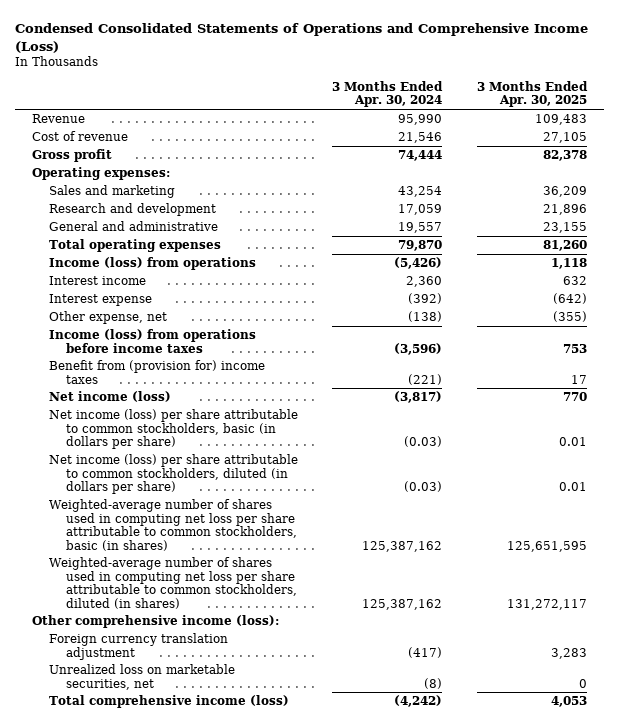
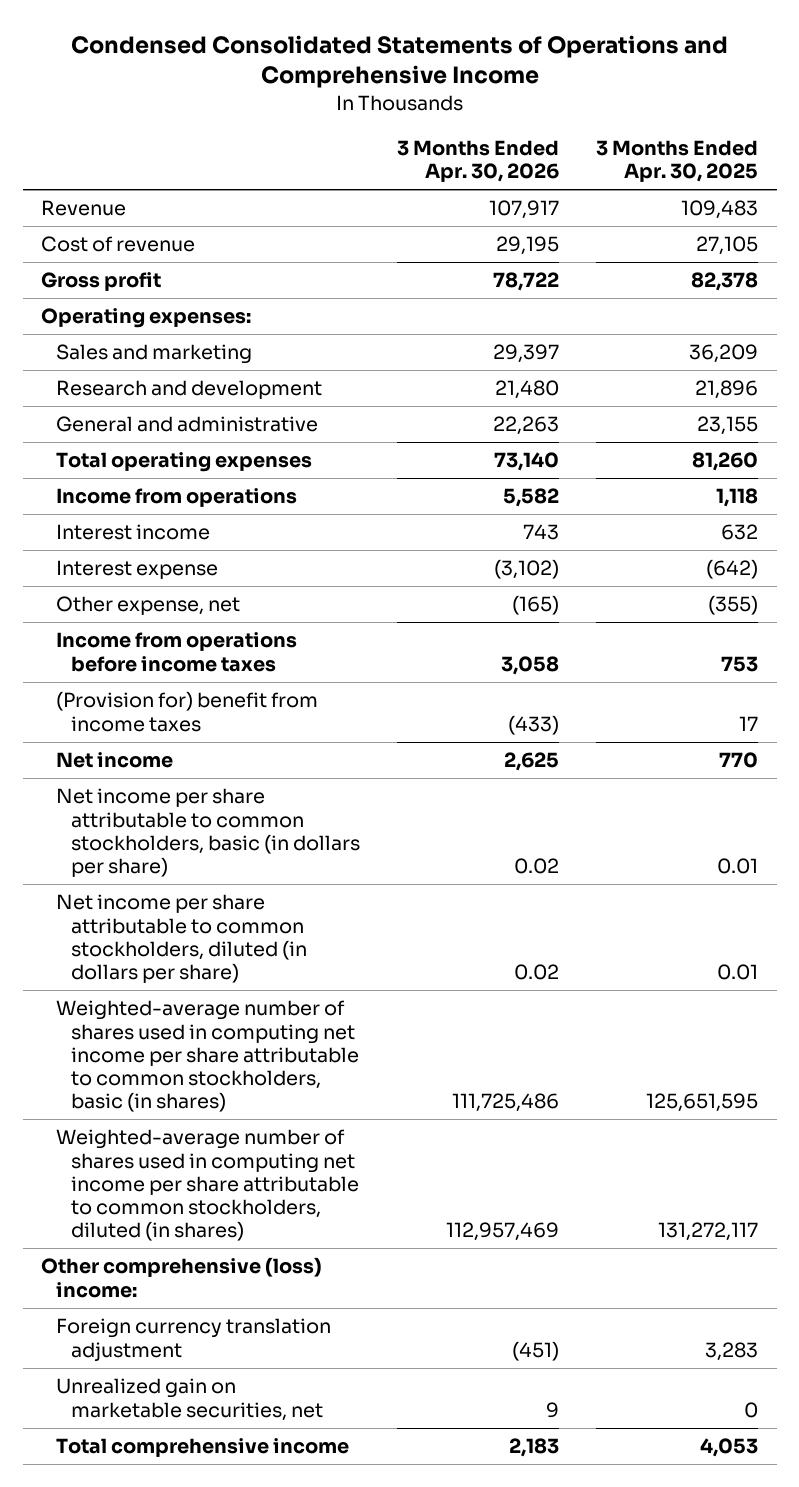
- Condensed Consolidated Statements of Operations and Comprehensive Income (Loss)
+ Condensed Consolidated Statements of Operations and Comprehensive Income
- | 3 Months Ended Apr. 30, 2024 | 3 Months Ended Apr. 30, 2025
+ | 3 Months Ended Apr. 30, 2026 | 3 Months Ended Apr. 30, 2025
- Income (loss) from operations | (5,426) | 1,118
+ Income from operations | 5,582 | 1,118
- Income (loss) from operations before income taxes | (3,596) | 753
- Benefit from (provision for) income taxes | (221) | 17
- Net income (loss) | (3,817) | 770
- Net income (loss) per share attributable to common stockholders, basic (in dollars per share) | (0.03) | 0.01
- Net income (loss) per share attributable to common stockholders, diluted (in dollars per share) | (0.03) | 0.01
- Weighted-average number of shares used in computing net loss per share attributable to common stockholders, basic (in shares) | 125,387,162 | 125,651,595
- Weighted-average number of shares used in computing net loss per share attributable to common stockholders, diluted (in shares) | 125,387,162 | 131,272,117
- Other comprehensive income (loss):
+ Income from operations before income taxes | 3,058 | 753
+ (Provision for) benefit from income taxes | (433) | 17
+ Net income | 2,625 | 770
+ Net income per share attributable to common stockholders, basic (in dollars per share) | 0.02 | 0.01
+ Net income per share attributable to common stockholders, diluted (in dollars per share) | 0.02 | 0.01
+ Weighted-average number of shares used in computing net income per share attributable to common stockholders, basic (in shares) | 111,725,486 | 125,651,595
+ Weighted-average number of shares used in computing net income per share attributable to common stockholders, diluted (in shares) | 112,957,469 | 131,272,117
+ Other comprehensive (loss) income:
- Unrealized loss on marketable securities, net | (8) | 0
- Total comprehensive income (loss) | (4,242) | 4,053
+ Unrealized gain on marketable securities, net | 9 | 0
+ Total comprehensive income | 2,183 | 4,053

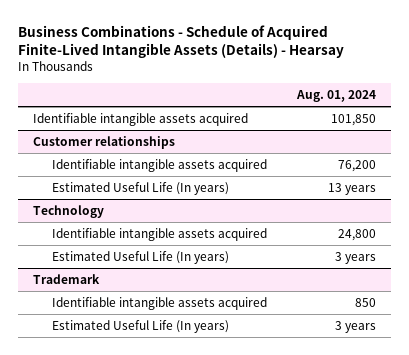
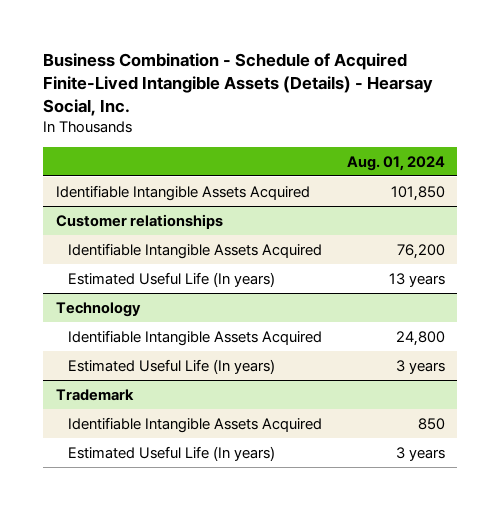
- Business Combinations - Schedule of Acquired Finite-Lived Intangible Assets (Details) - Hearsay
+ Business Combination - Schedule of Acquired Finite-Lived Intangible Assets (Details) - Hearsay Social, Inc.
- Identifiable intangible assets acquired | 101,850
+ Identifiable Intangible Assets Acquired | 101,850
@ Customer relationships
- Identifiable intangible assets acquired | 76,200
+ Identifiable Intangible Assets Acquired | 76,200
@ Technology
- Identifiable intangible assets acquired | 24,800
+ Identifiable Intangible Assets Acquired | 24,800
@ Trademark
- Identifiable intangible assets acquired | 850
+ Identifiable Intangible Assets Acquired | 850

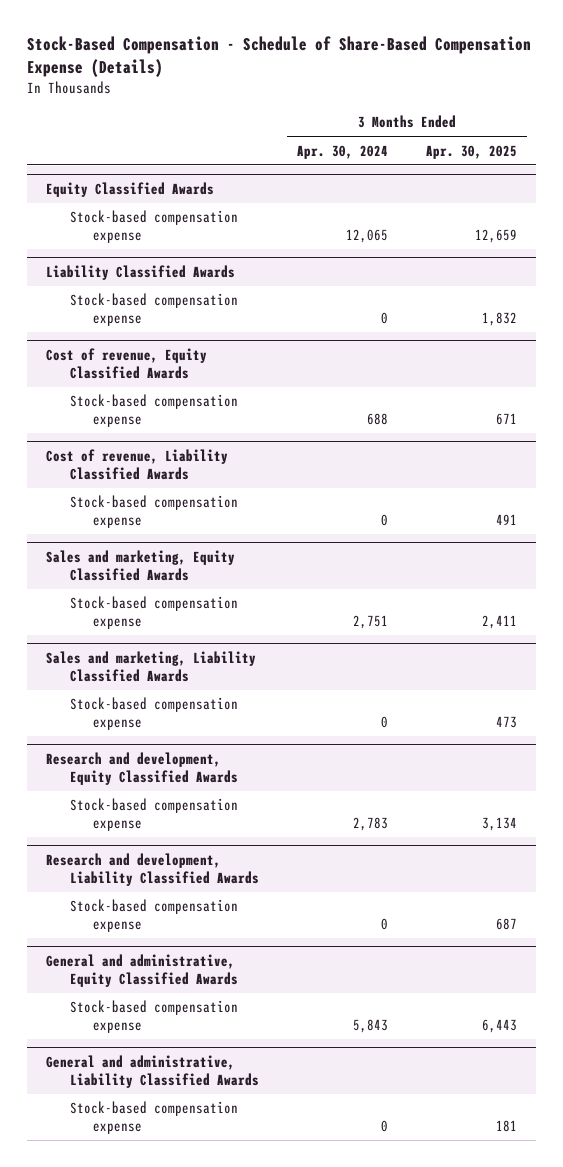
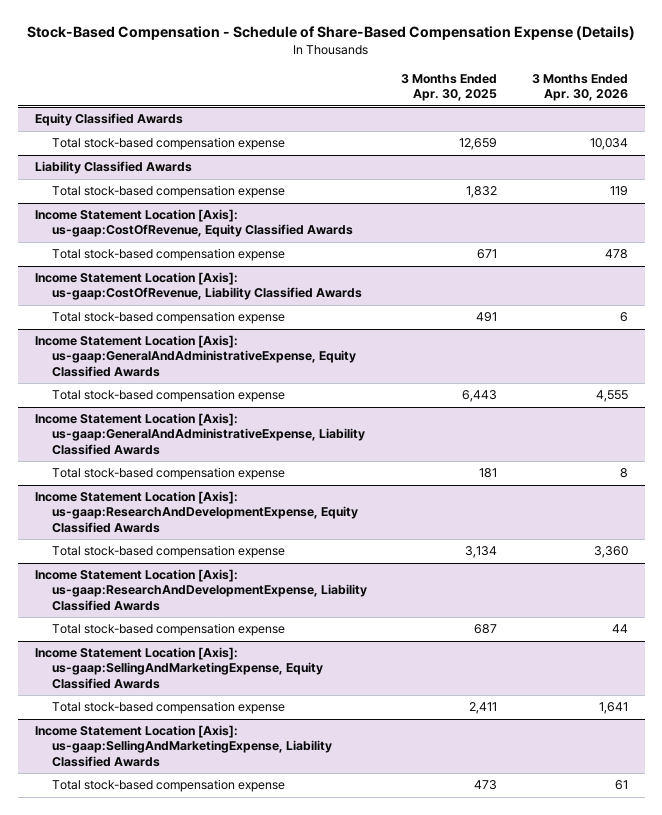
- | 3 Months Ended Apr. 30, 2024 | 3 Months Ended Apr. 30, 2025
+ | 3 Months Ended Apr. 30, 2025 | 3 Months Ended Apr. 30, 2026
@ Equity Classified Awards
- Stock-based compensation expense | 12,065 | 12,659
+ Total stock-based compensation expense | 12,659 | 10,034
@ Liability Classified Awards
- Stock-based compensation expense | 0 | 1,832
- Cost of revenue, Equity Classified Awards
- Stock-based compensation expense | 688 | 671
- Cost of revenue, Liability Classified Awards
- Stock-based compensation expense | 0 | 491
- Sales and marketing, Equity Classified Awards
- Stock-based compensation expense | 2,751 | 2,411
- Sales and marketing, Liability Classified Awards
- Stock-based compensation expense | 0 | 473
- Research and development, Equity Classified Awards
- Stock-based compensation expense | 2,783 | 3,134
- Research and development, Liability Classified Awards
- Stock-based compensation expense | 0 | 687
- General and administrative, Equity Classified Awards
- Stock-based compensation expense | 5,843 | 6,443
- General and administrative, Liability Classified Awards
- Stock-based compensation expense | 0 | 181
@ Liability Classified Awards
+ Total stock-based compensation expense | 1,832 | 119
+ Income Statement Location [Axis]: us-gaap:CostOfRevenue, Equity Classified Awards
+ Total stock-based compensation expense | 671 | 478
+ Income Statement Location [Axis]: us-gaap:CostOfRevenue, Liability Classified Awards
+ Total stock-based compensation expense | 491 | 6
+ Income Statement Location [Axis]: us-gaap:GeneralAndAdministrativeExpense, Equity Classified Awards
+ Total stock-based compensation expense | 6,443 | 4,555
+ Income Statement Location [Axis]: us-gaap:GeneralAndAdministrativeExpense, Liability Classified Awards
+ Total stock-based compensation expense | 181 | 8
+ Income Statement Location [Axis]: us-gaap:ResearchAndDevelopmentExpense, Equity Classified Awards
+ Total stock-based compensation expense | 3,134 | 3,360
+ Income Statement Location [Axis]: us-gaap:ResearchAndDevelopmentExpense, Liability Classified Awards
+ Total stock-based compensation expense | 687 | 44
+ Income Statement Location [Axis]: us-gaap:SellingAndMarketingExpense, Equity Classified Awards
+ Total stock-based compensation expense | 2,411 | 1,641
+ Income Statement Location [Axis]: us-gaap:SellingAndMarketingExpense, Liability Classified Awards
+ Total stock-based compensation expense | 473 | 61

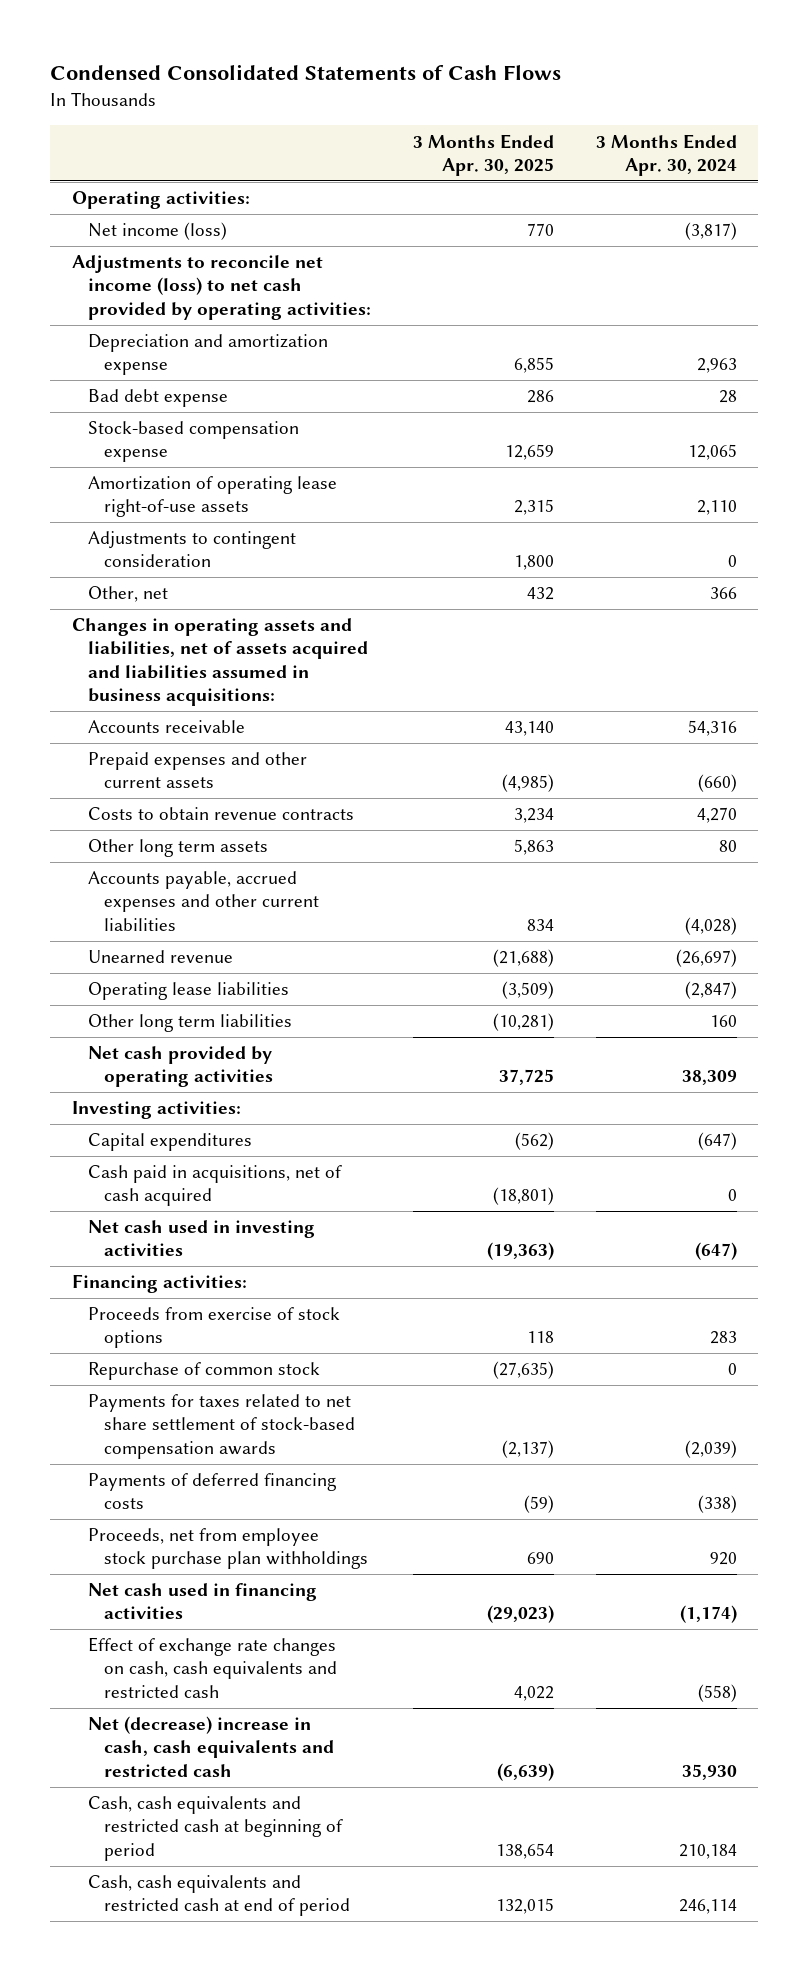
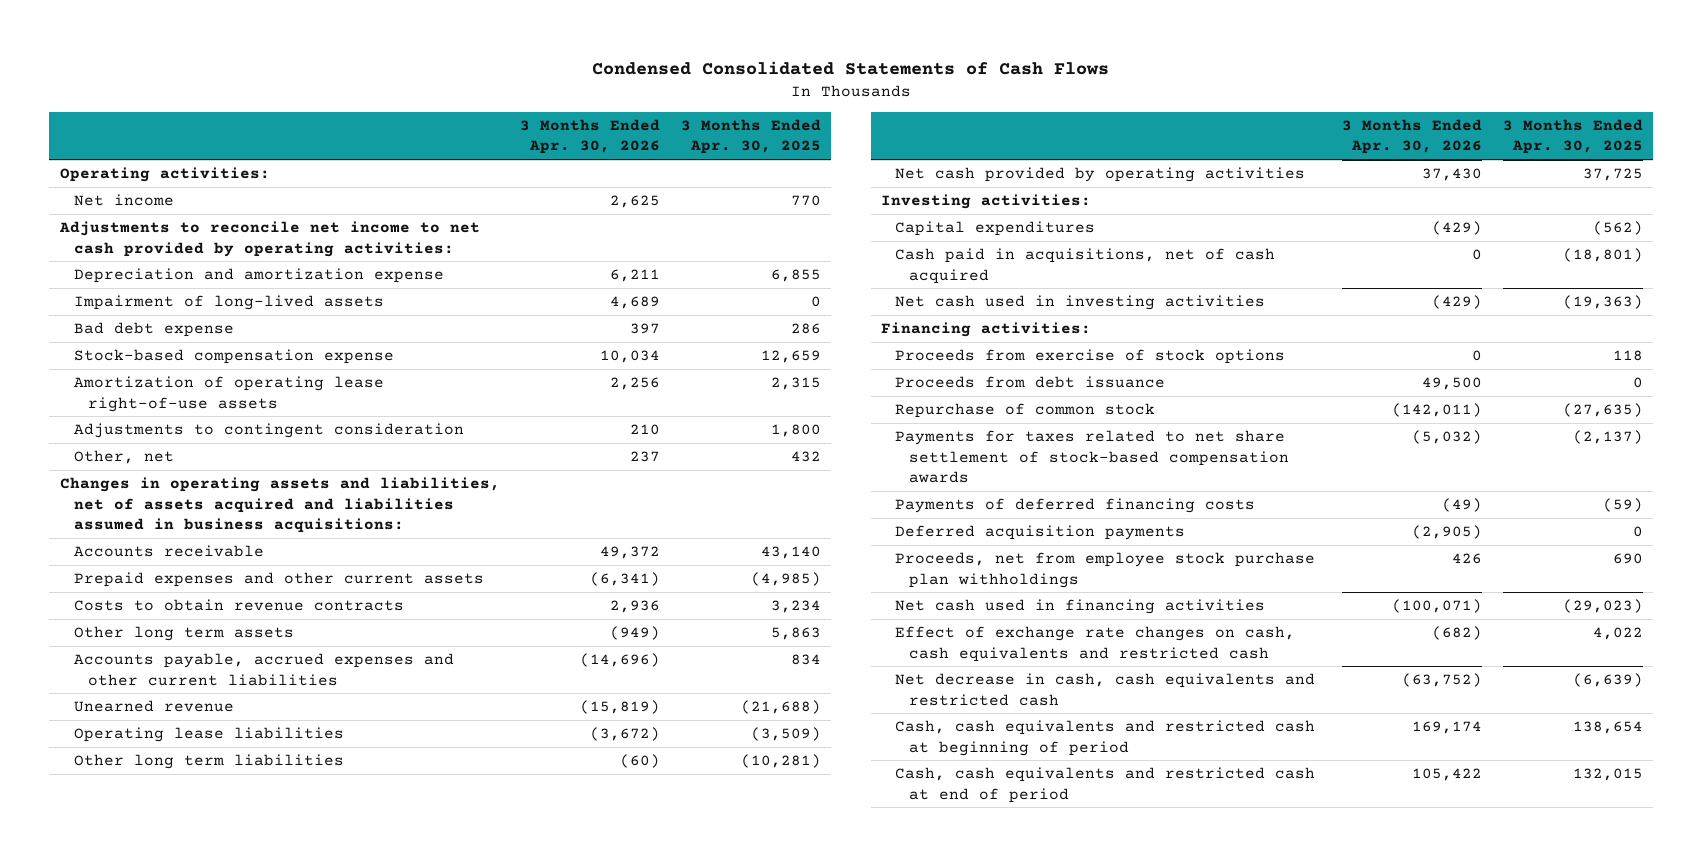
- | 3 Months Ended Apr. 30, 2025 | 3 Months Ended Apr. 30, 2024
+ | 3 Months Ended Apr. 30, 2026 | 3 Months Ended Apr. 30, 2025
- Net income (loss) | 770 | (3,817)
- Adjustments to reconcile net income (loss) to net cash provided by operating activities:
+ Net income | 2,625 | 770
+ Adjustments to reconcile net income to net cash provided by operating activities:
+ Impairment of long-lived assets | 4,689 | 0
+ Proceeds from debt issuance | 49,500 | 0
+ Deferred acquisition payments | (2,905) | 0
- Net (decrease) increase in cash, cash equivalents and restricted cash | (6,639) | 35,930
+ Net decrease in cash, cash equivalents and restricted cash | (63,752) | (6,639)

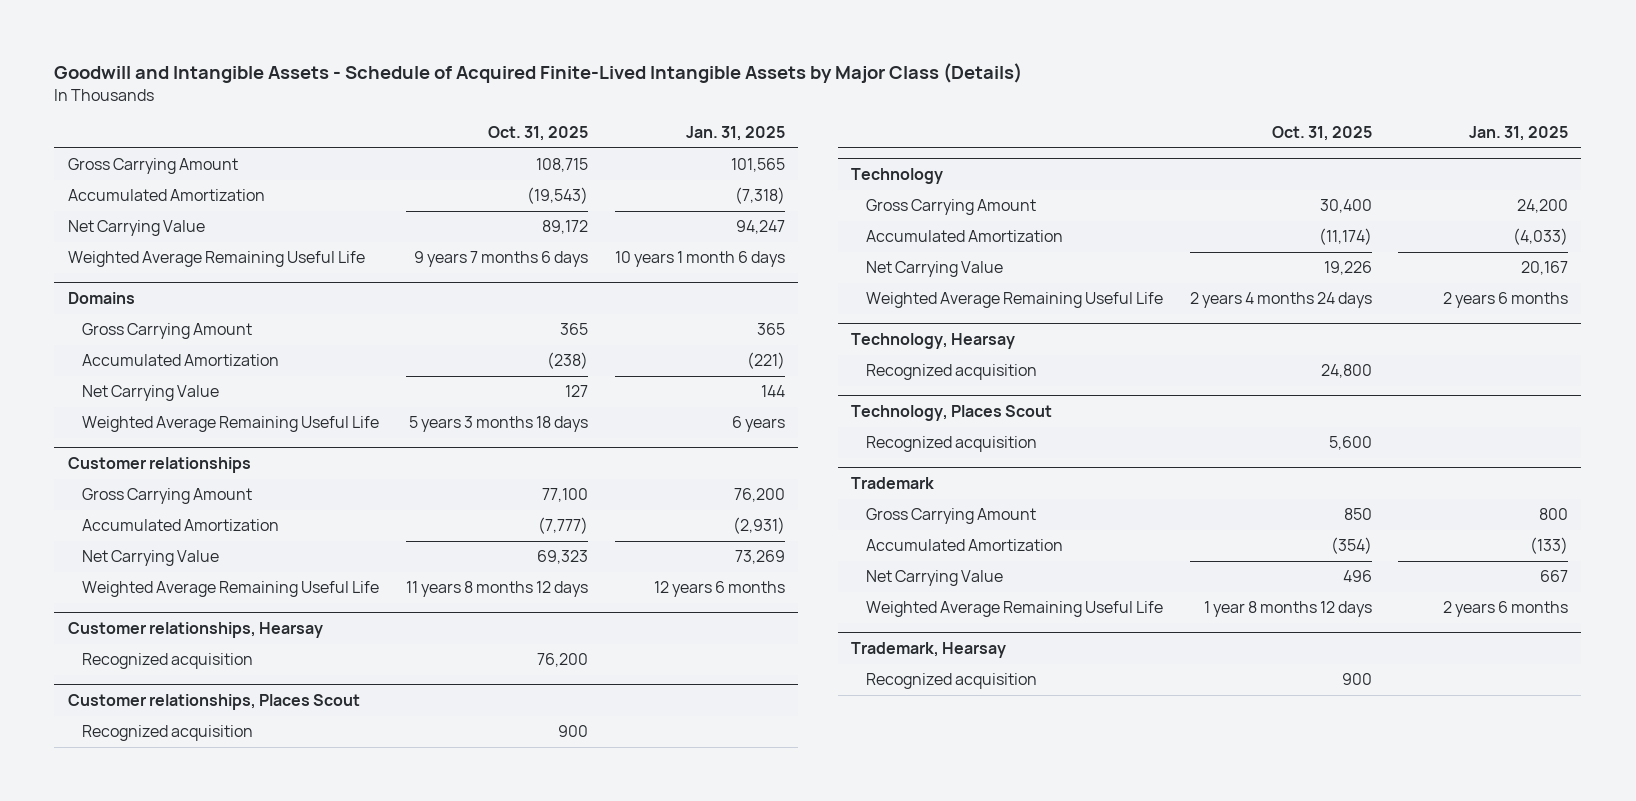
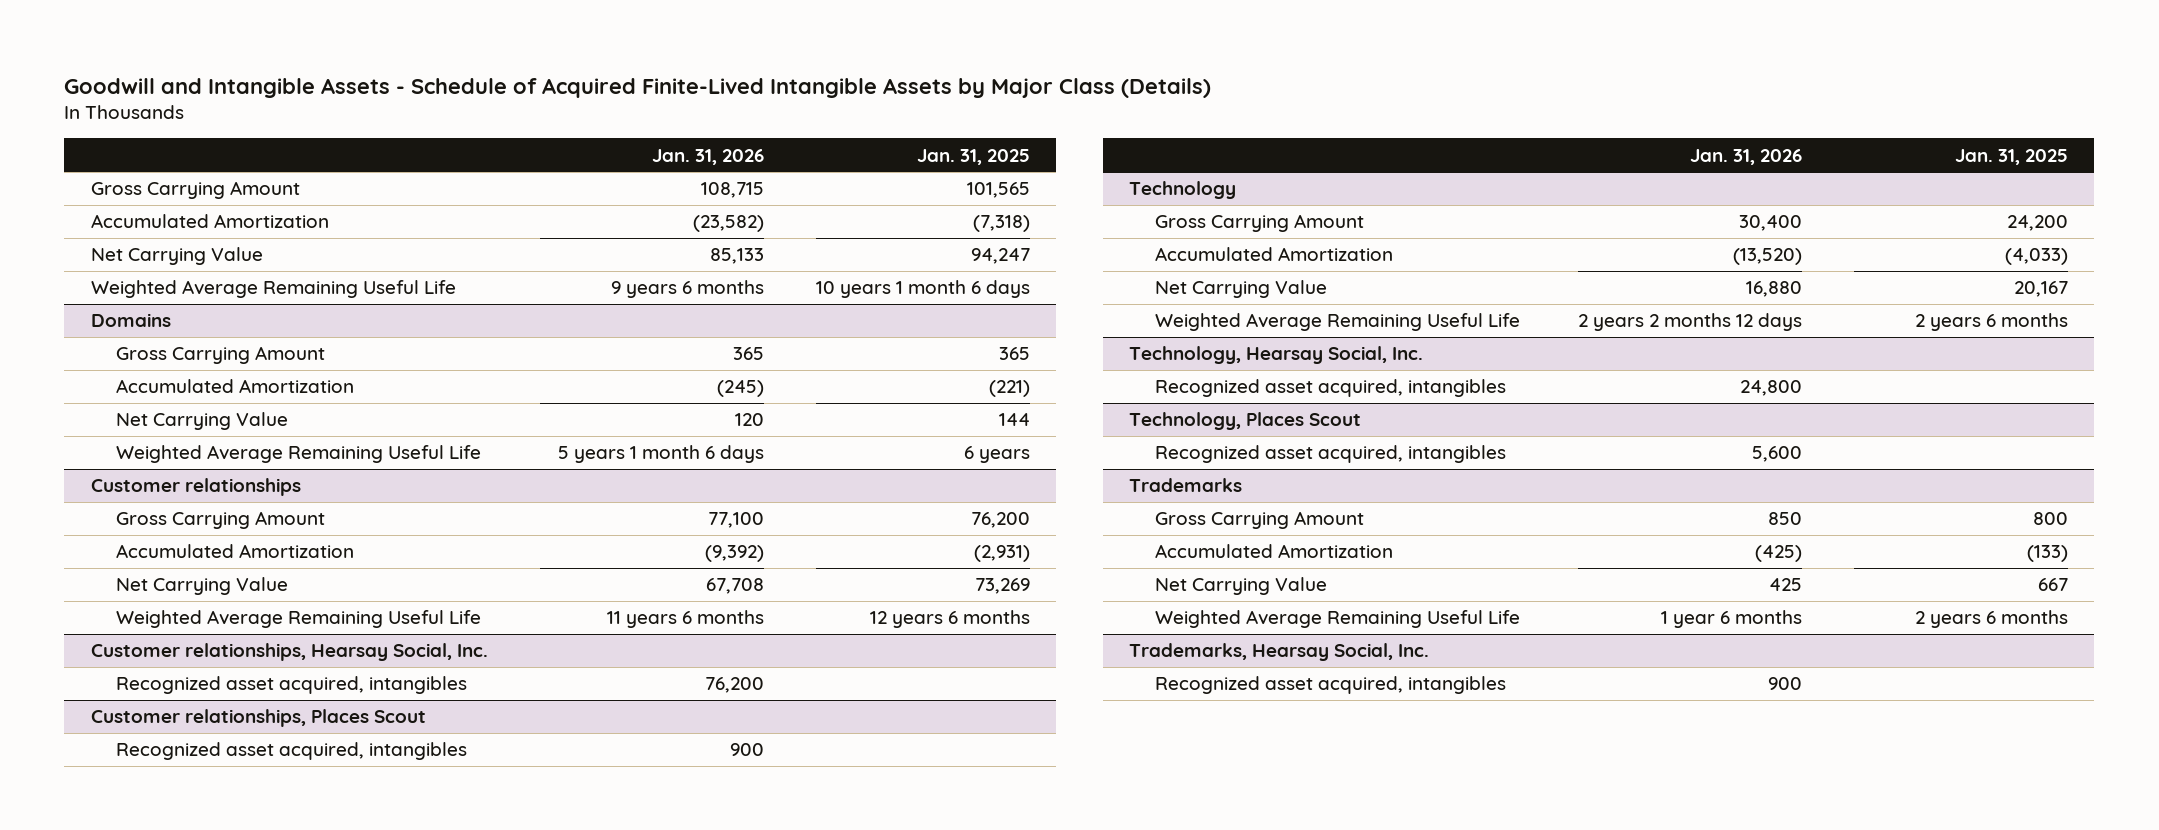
- | Oct. 31, 2025 | Jan. 31, 2025
+ | Jan. 31, 2026 | Jan. 31, 2025
- Customer relationships, Hearsay
- Recognized acquisition | 76,200 |
+ Customer relationships, Hearsay Social, Inc.
+ Recognized asset acquired, intangibles | 76,200 |
@ Customer relationships, Places Scout
- Recognized acquisition | 900 |
+ Recognized asset acquired, intangibles | 900 |
- Technology, Hearsay
- Recognized acquisition | 24,800 |
+ Technology, Hearsay Social, Inc.
+ Recognized asset acquired, intangibles | 24,800 |
@ Technology, Places Scout
- Recognized acquisition | 5,600 |
- Trademark
@ Technology, Places Scout
+ Recognized asset acquired, intangibles | 5,600 |
+ Trademarks
- Trademark, Hearsay
- Recognized acquisition | 900 |
+ Trademarks, Hearsay Social, Inc.
+ Recognized asset acquired, intangibles | 900 |

